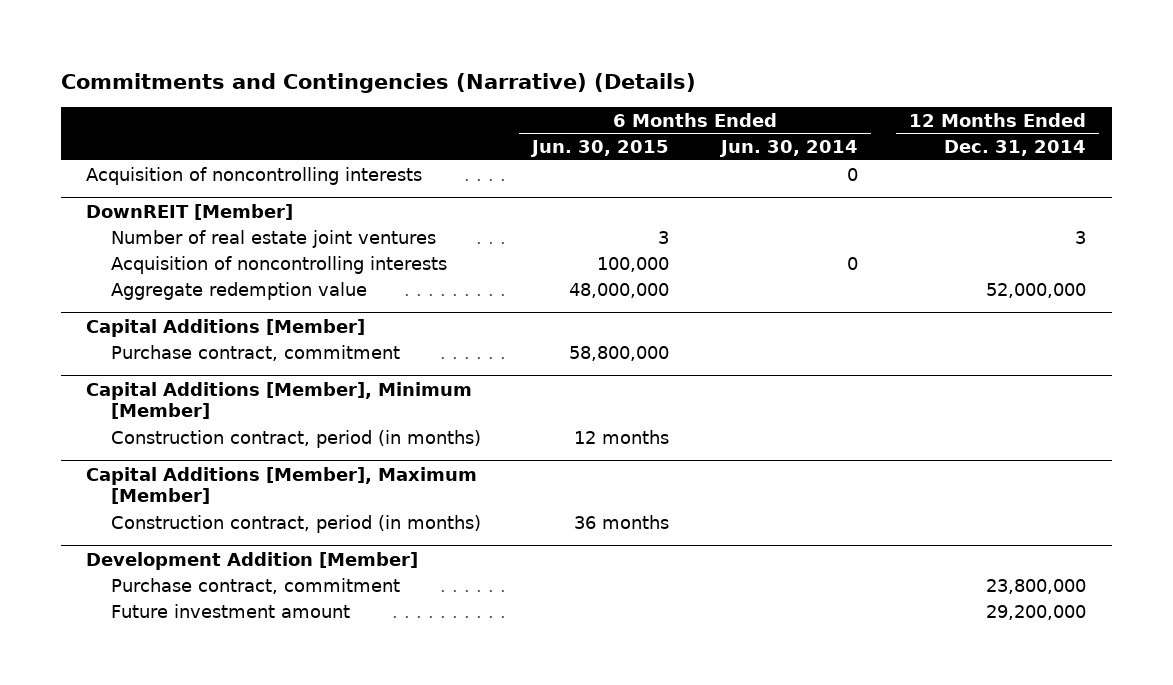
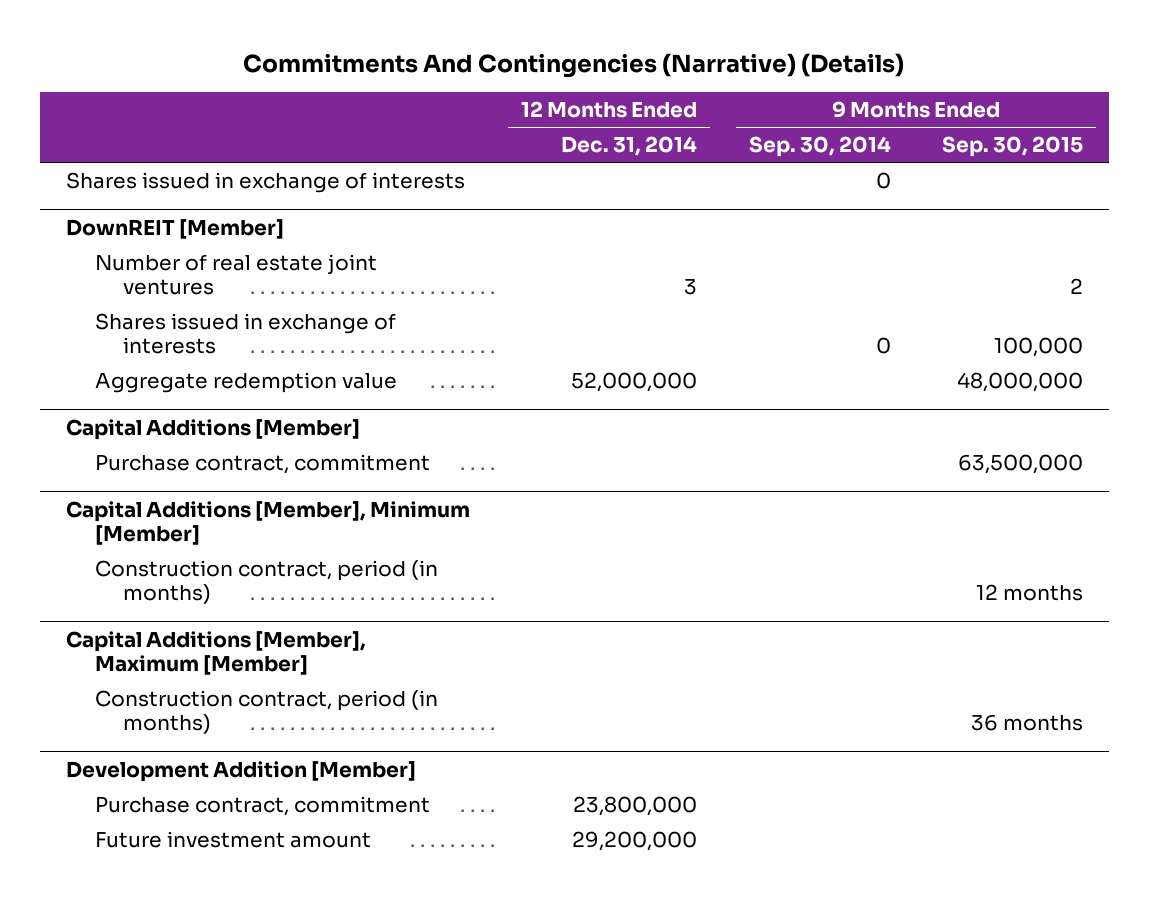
- Commitments and Contingencies (Narrative) (Details)
+ Commitments And Contingencies (Narrative) (Details)
- | 6 Months Ended Jun. 30, 2015 | 6 Months Ended Jun. 30, 2014 | 12 Months Ended Dec. 31, 2014
+ | 12 Months Ended Dec. 31, 2014 | 9 Months Ended Sep. 30, 2014 | 9 Months Ended Sep. 30, 2015
- Acquisition of noncontrolling interests | | 0 |
+ Shares issued in exchange of interests | | 0 |
@ DownREIT [Member]
- Acquisition of noncontrolling interests | 100,000 | 0 |
+ Shares issued in exchange of interests | | 0 | 100,000

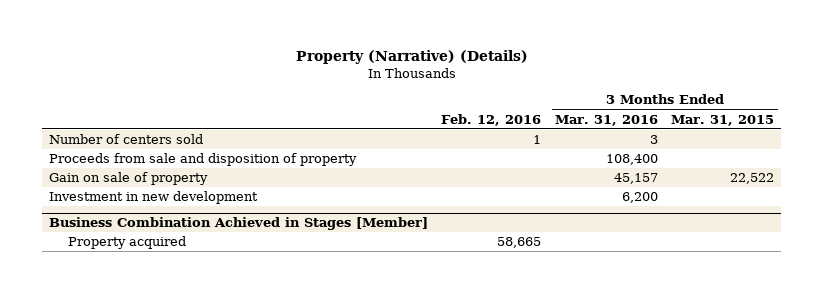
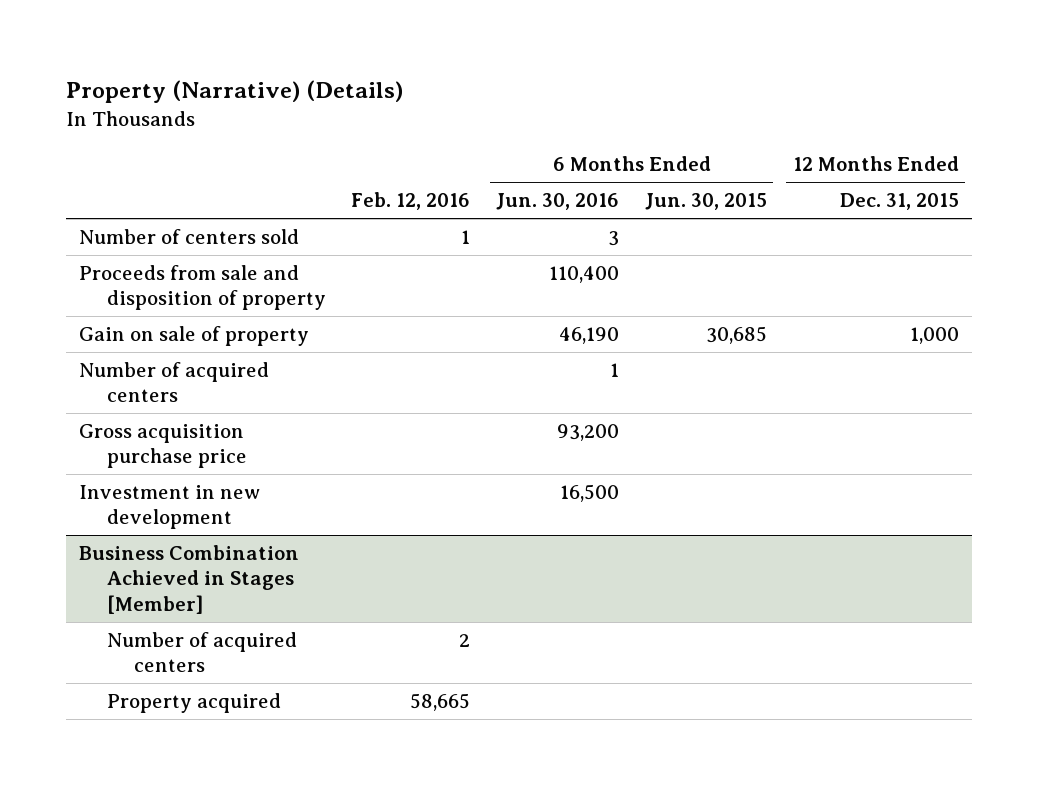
- | Feb. 12, 2016 | 3 Months Ended Mar. 31, 2016 | 3 Months Ended Mar. 31, 2015
+ | Feb. 12, 2016 | 6 Months Ended Jun. 30, 2016 | 6 Months Ended Jun. 30, 2015 | 12 Months Ended Dec. 31, 2015
+ Number of acquired centers | | 1 | |
+ Gross acquisition purchase price | | 93,200 | |
@ Business Combination Achieved in Stages [Member]
+ Number of acquired centers | 2 | | |

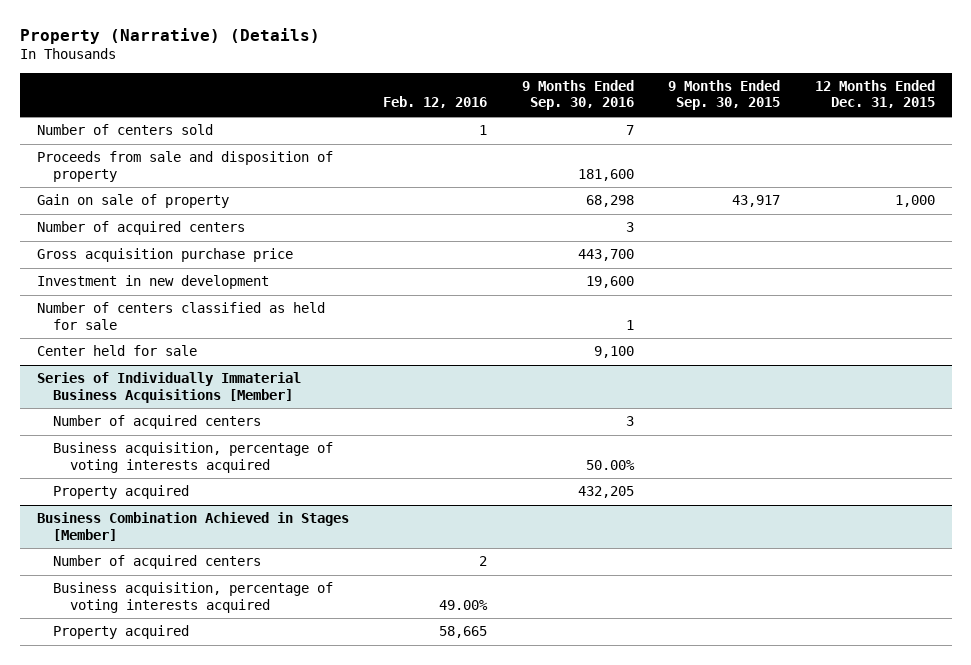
- | Feb. 12, 2016 | 6 Months Ended Jun. 30, 2016 | 6 Months Ended Jun. 30, 2015 | 12 Months Ended Dec. 31, 2015
+ | Feb. 12, 2016 | 9 Months Ended Sep. 30, 2016 | 9 Months Ended Sep. 30, 2015 | 12 Months Ended Dec. 31, 2015
+ Number of centers classified as held for sale | | 1 | |
+ Center held for sale | | 9,100 | |
+ Series of Individually Immaterial Business Acquisitions [Member]
+ Number of acquired centers | | 3 | |
+ Business acquisition, percentage of voting interests acquired | | 50.00% | |
+ Property acquired | | 432,205 | |
@ Business Combination Achieved in Stages [Member]
+ Business acquisition, percentage of voting interests acquired | 49.00% | | |

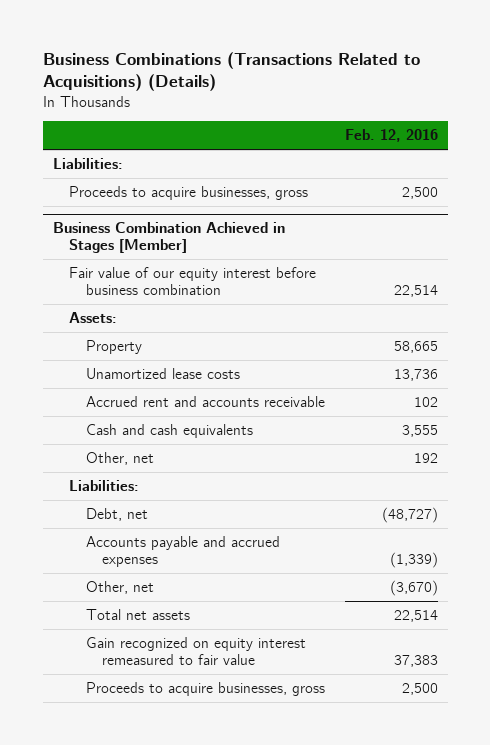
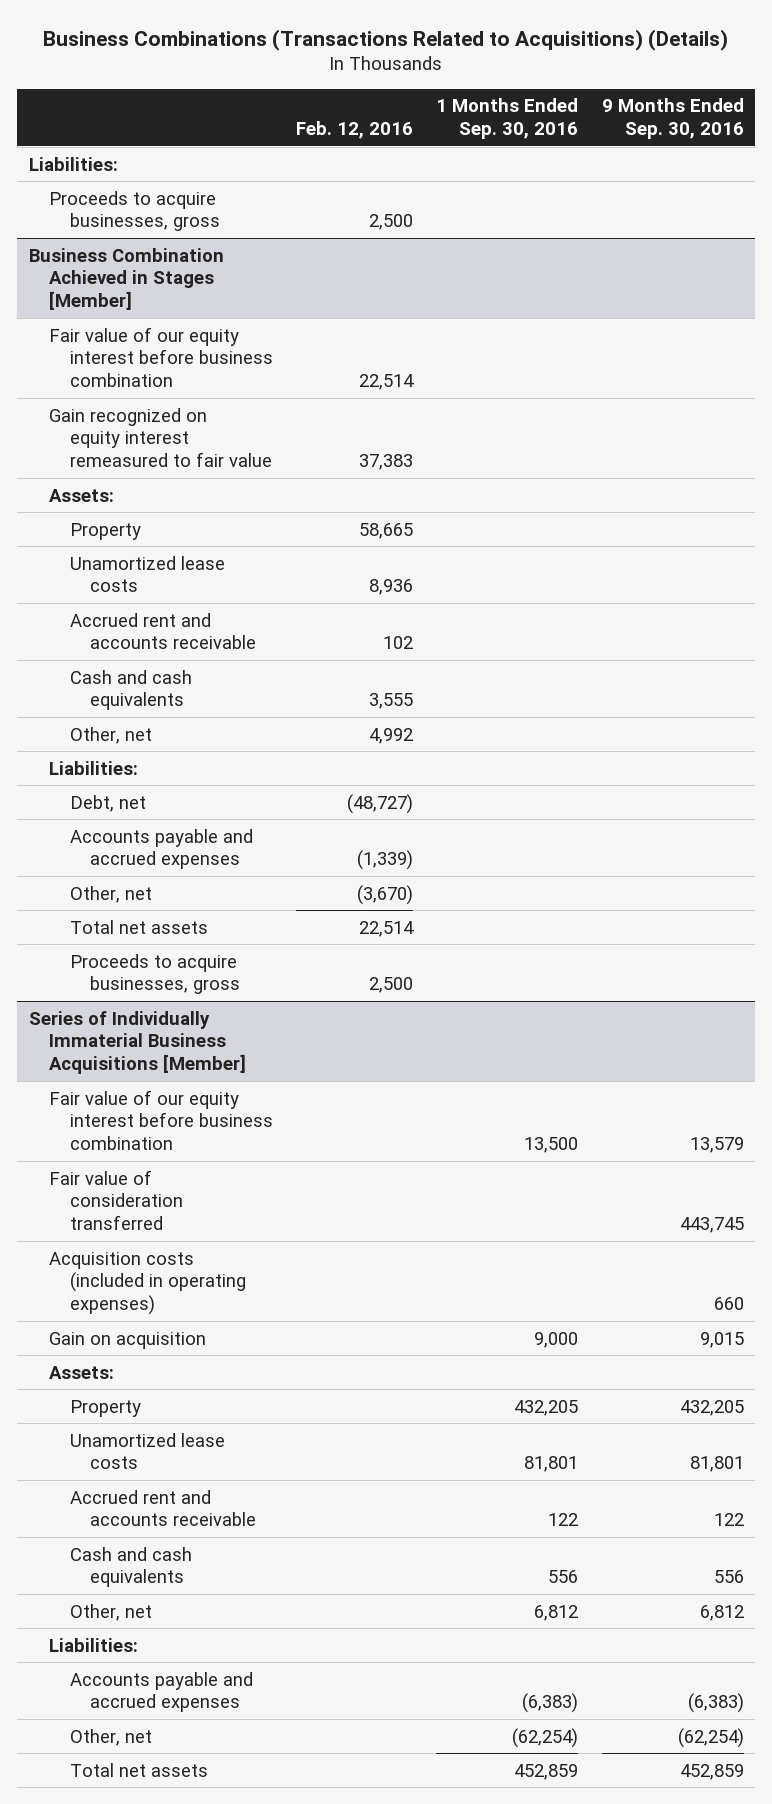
- | Feb. 12, 2016
+ | Feb. 12, 2016 | 1 Months Ended Sep. 30, 2016 | 9 Months Ended Sep. 30, 2016
@ Business Combination Achieved in Stages [Member]
moved up: Gain recognized on equity interest remeasured to fair value | 37,383 | |
- Unamortized lease costs | 13,736
+ Unamortized lease costs | 8,936 | |
- Other, net | 192
+ Other, net | 4,992 | |
+ Series of Individually Immaterial Business Acquisitions [Member]
+ Fair value of our equity interest before business combination | | 13,500 | 13,579
+ Fair value of consideration transferred | | | 443,745
+ Acquisition costs (included in operating expenses) | | | 660
+ Gain on acquisition | | 9,000 | 9,015
+ Assets:
+ Property | | 432,205 | 432,205
+ Unamortized lease costs | | 81,801 | 81,801
+ Accrued rent and accounts receivable | | 122 | 122
+ Cash and cash equivalents | | 556 | 556
+ Other, net | | 6,812 | 6,812
+ Liabilities:
+ Accounts payable and accrued expenses | | (6,383) | (6,383)
+ Other, net | | (62,254) | (62,254)
+ Total net assets | | 452,859 | 452,859

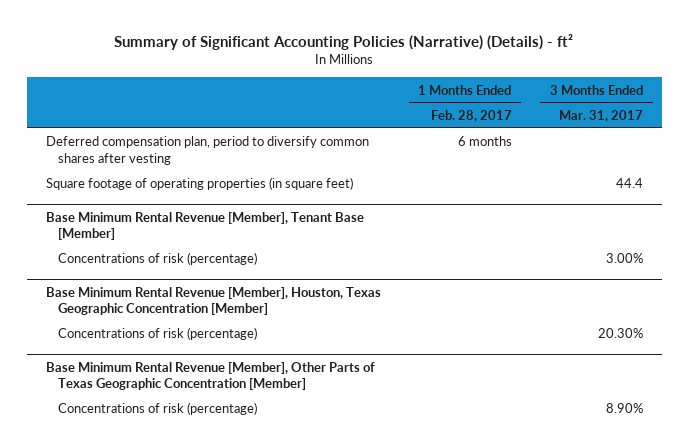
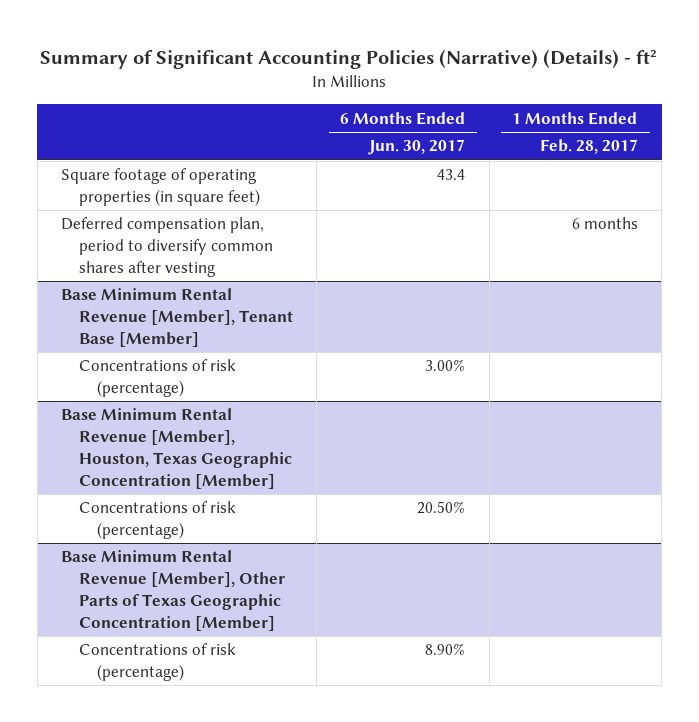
- | 1 Months Ended Feb. 28, 2017 | 3 Months Ended Mar. 31, 2017
+ | 6 Months Ended Jun. 30, 2017 | 1 Months Ended Feb. 28, 2017
moved down: Deferred compensation plan, period to diversify common shares after vesting | | 6 months

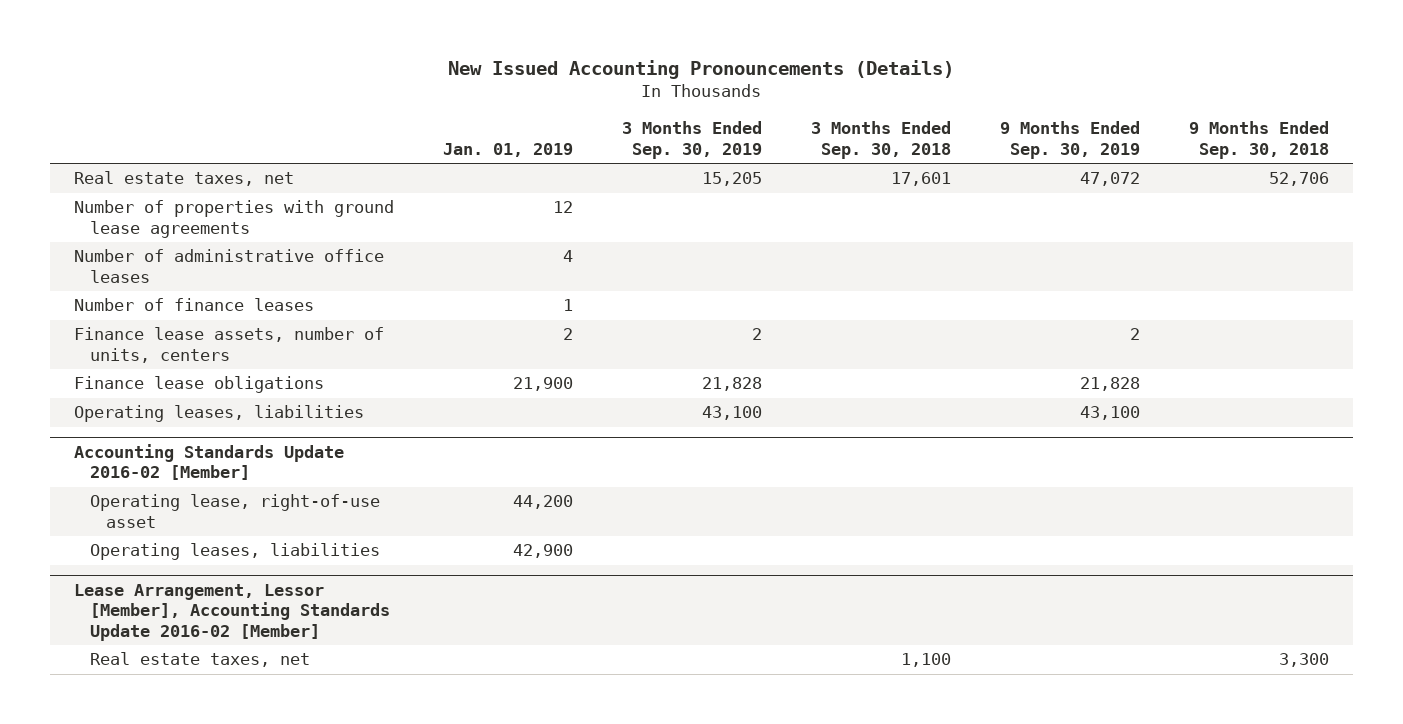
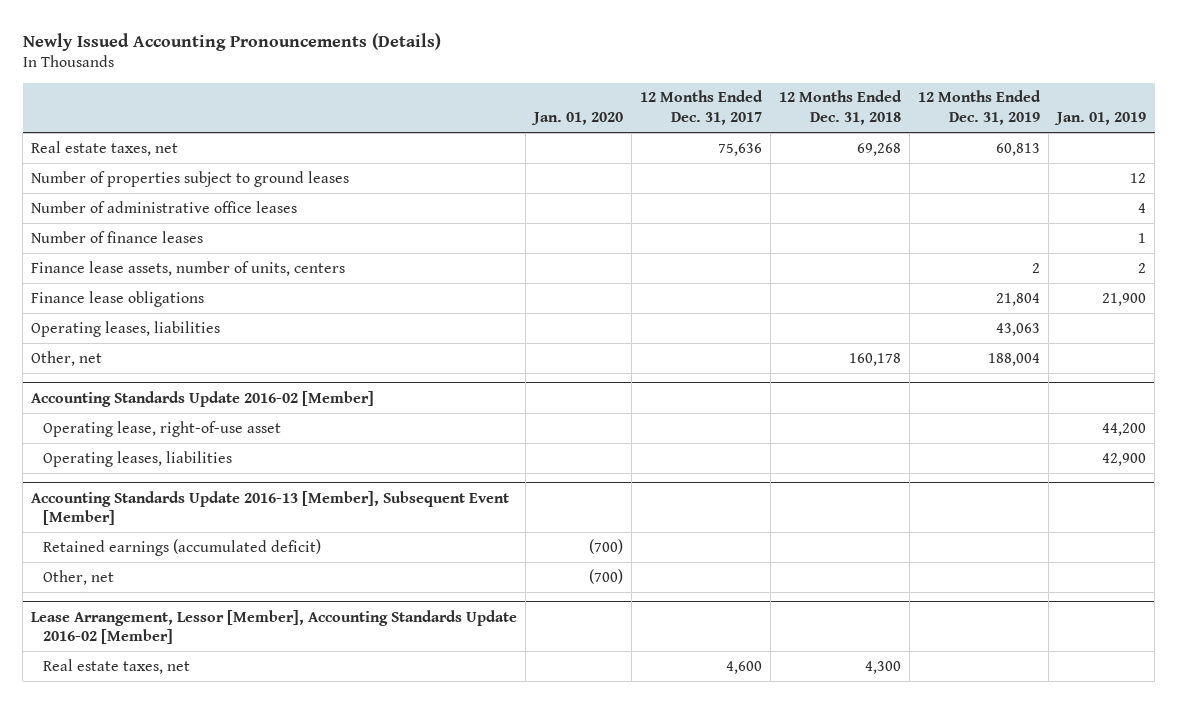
- New Issued Accounting Pronouncements (Details)
+ Newly Issued Accounting Pronouncements (Details)
- | Jan. 01, 2019 | 3 Months Ended Sep. 30, 2019 | 3 Months Ended Sep. 30, 2018 | 9 Months Ended Sep. 30, 2019 | 9 Months Ended Sep. 30, 2018
+ | Jan. 01, 2020 | 12 Months Ended Dec. 31, 2017 | 12 Months Ended Dec. 31, 2018 | 12 Months Ended Dec. 31, 2019 | Jan. 01, 2019
- Number of properties with ground lease agreements | 12 | | | |
+ Number of properties subject to ground leases | | | | | 12
+ Other, net | | | 160,178 | 188,004 |
+ Accounting Standards Update 2016-13 [Member], Subsequent Event [Member]
+ Retained earnings (accumulated deficit) | (700) | | | |
+ Other, net | (700) | | | |

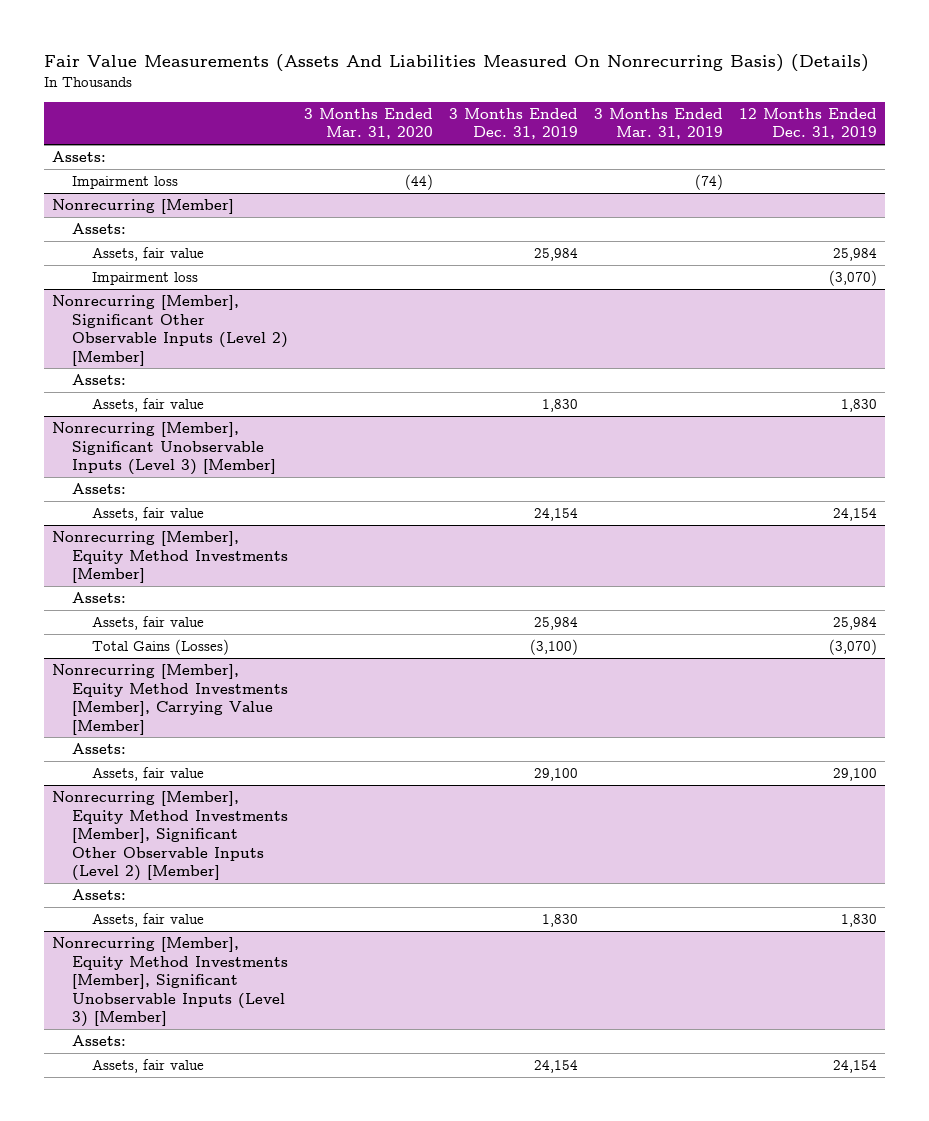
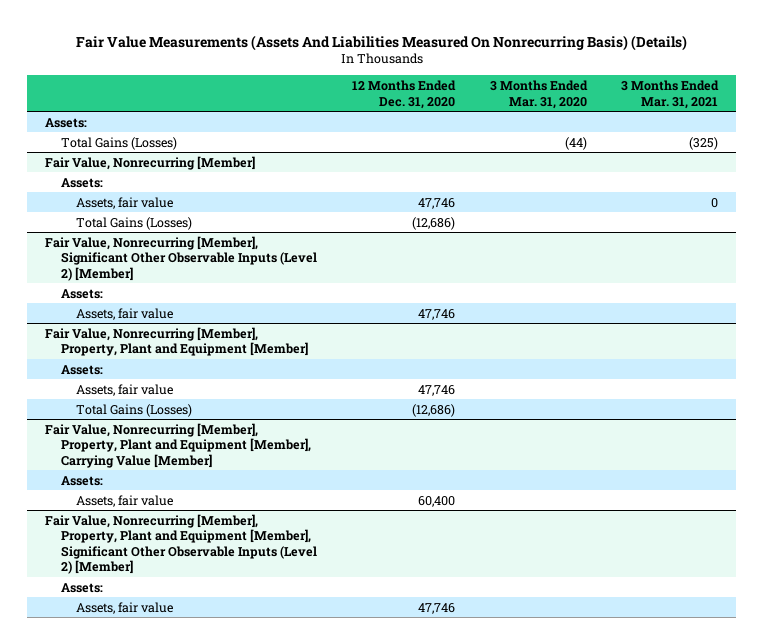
- | 3 Months Ended Mar. 31, 2020 | 3 Months Ended Dec. 31, 2019 | 3 Months Ended Mar. 31, 2019 | 12 Months Ended Dec. 31, 2019
+ | 12 Months Ended Dec. 31, 2020 | 3 Months Ended Mar. 31, 2020 | 3 Months Ended Mar. 31, 2021
- Impairment loss | (44) | | (74) |
- Nonrecurring [Member]
+ Total Gains (Losses) | | (44) | (325)
+ Fair Value, Nonrecurring [Member]
- Impairment loss | | | | (3,070)
- Nonrecurring [Member], Significant Other Observable Inputs (Level 2) [Member]
+ Total Gains (Losses) | (12,686) | |
+ Fair Value, Nonrecurring [Member], Significant Other Observable Inputs (Level 2) [Member]
- Nonrecurring [Member], Significant Unobservable Inputs (Level 3) [Member]
- Assets:
- Assets, fair value | | 24,154 | | 24,154
- Nonrecurring [Member], Equity Method Investments [Member]
- Assets:
- Assets, fair value | | 25,984 | | 25,984
- Total Gains (Losses) | | (3,100) | | (3,070)
- Nonrecurring [Member], Equity Method Investments [Member], Carrying Value [Member]
- Assets:
- Assets, fair value | | 29,100 | | 29,100
- Nonrecurring [Member], Equity Method Investments [Member], Significant Other Observable Inputs (Level 2) [Member]
- Assets:
- Assets, fair value | | 1,830 | | 1,830
- Nonrecurring [Member], Equity Method Investments [Member], Significant Unobservable Inputs (Level 3) [Member]
- Assets:
- Assets, fair value | | 24,154 | | 24,154
+ Fair Value, Nonrecurring [Member], Property, Plant and Equipment [Member]
+ Assets:
+ Assets, fair value | 47,746 | |
+ Total Gains (Losses) | (12,686) | |
+ Fair Value, Nonrecurring [Member], Property, Plant and Equipment [Member], Carrying Value [Member]
+ Assets:
+ Assets, fair value | 60,400 | |
+ Fair Value, Nonrecurring [Member], Property, Plant and Equipment [Member], Significant Other Observable Inputs (Level 2) [Member]
+ Assets:
+ Assets, fair value | 47,746 | |

